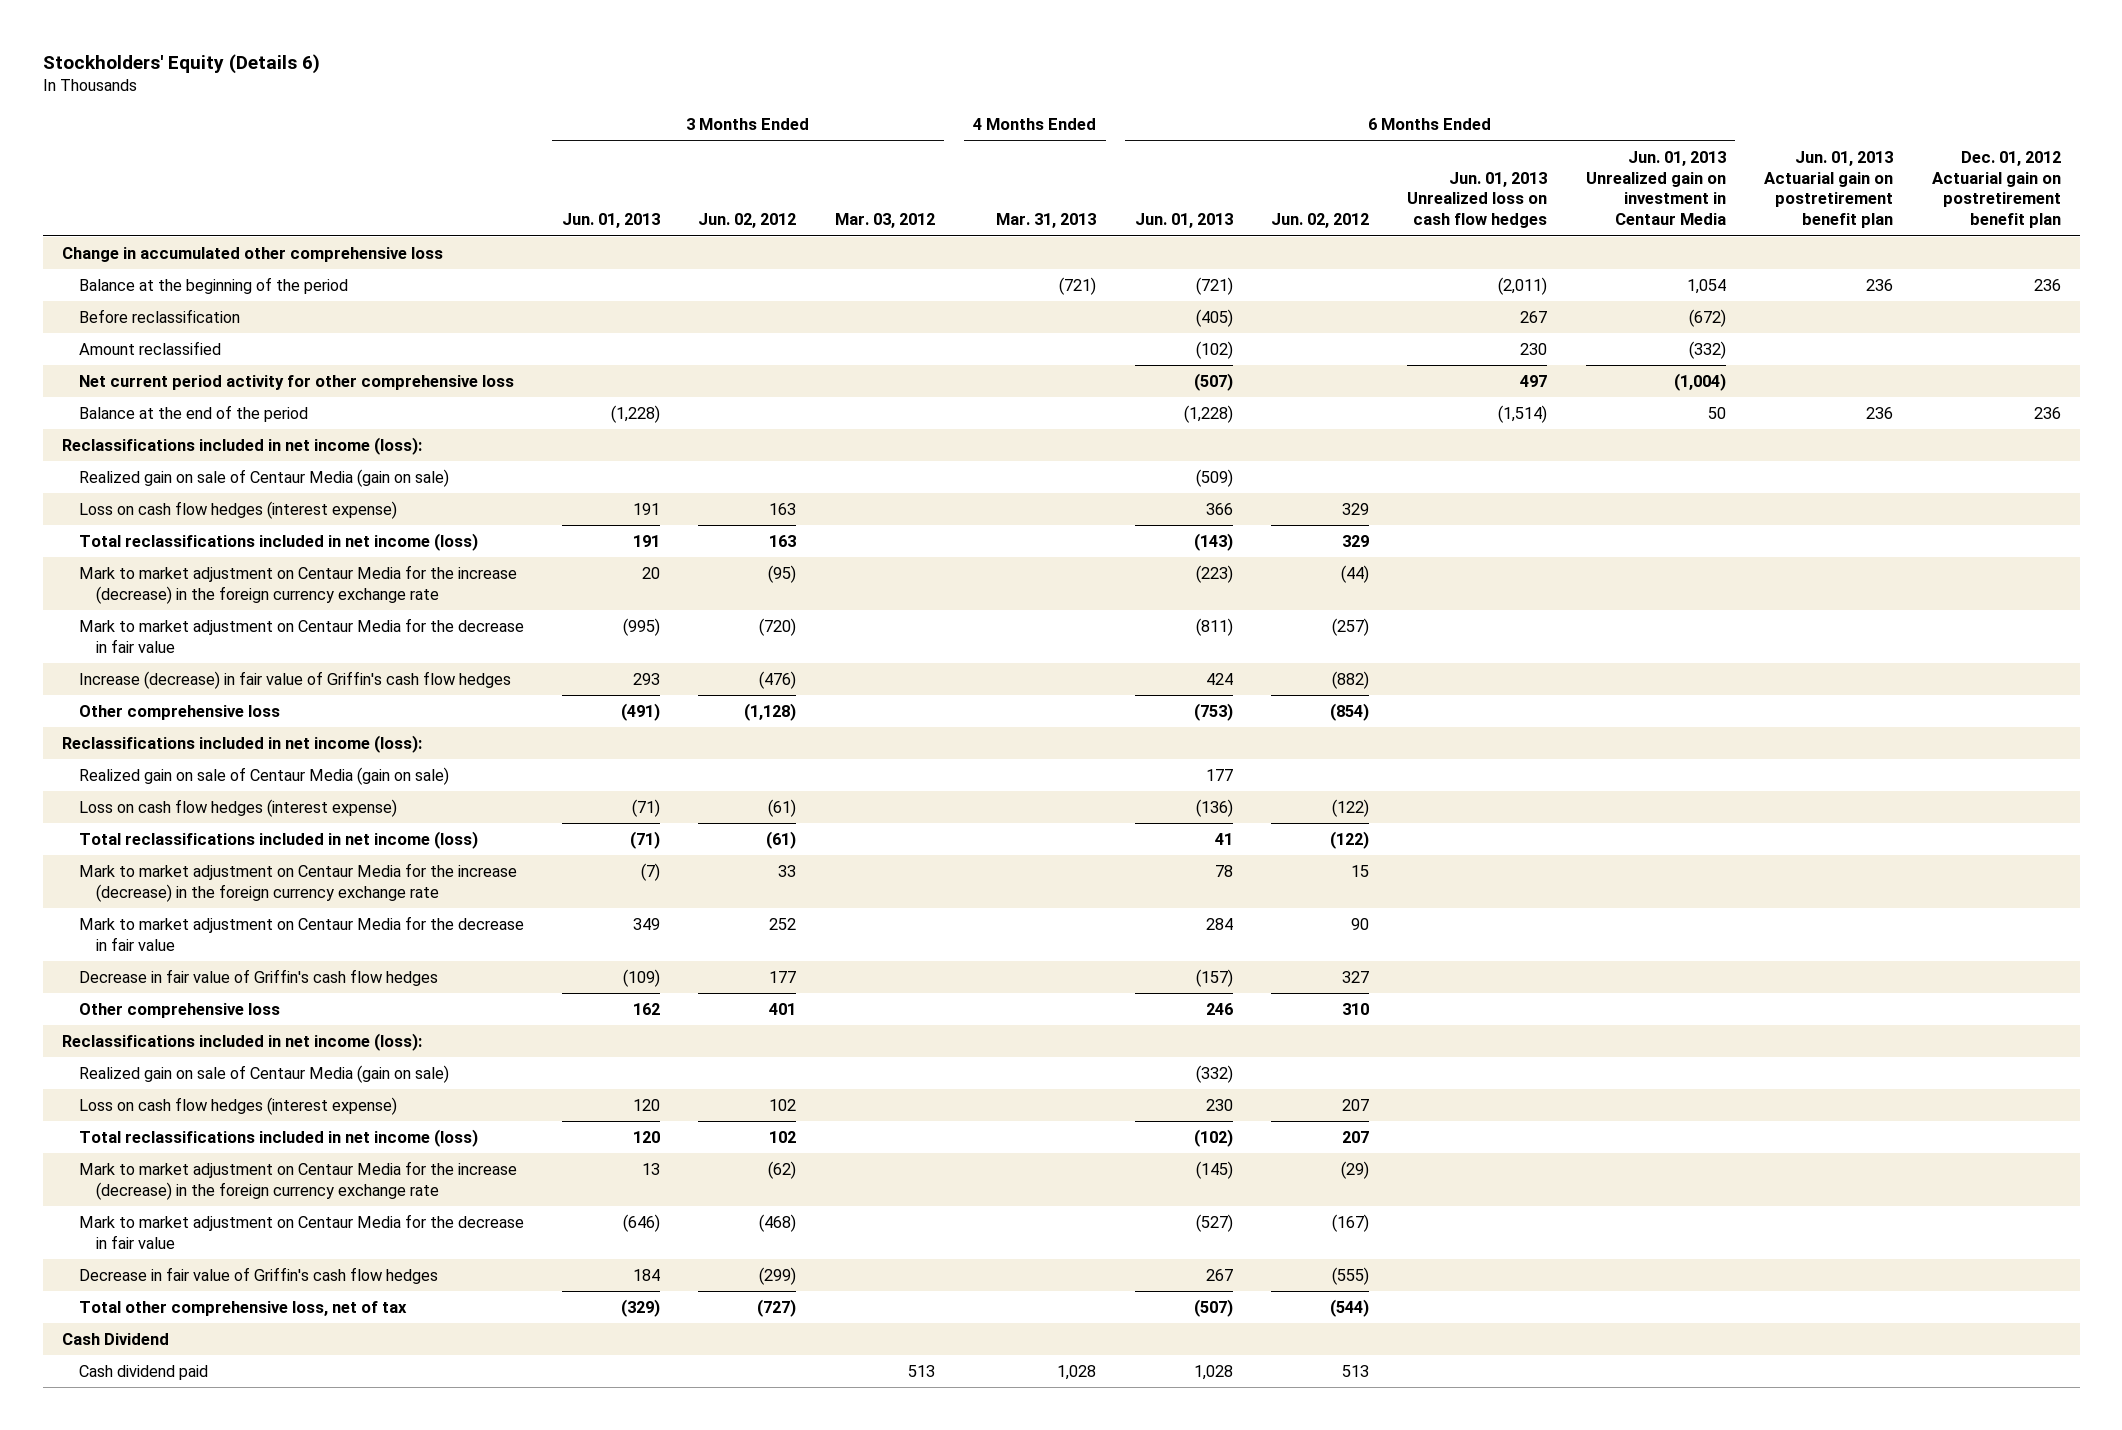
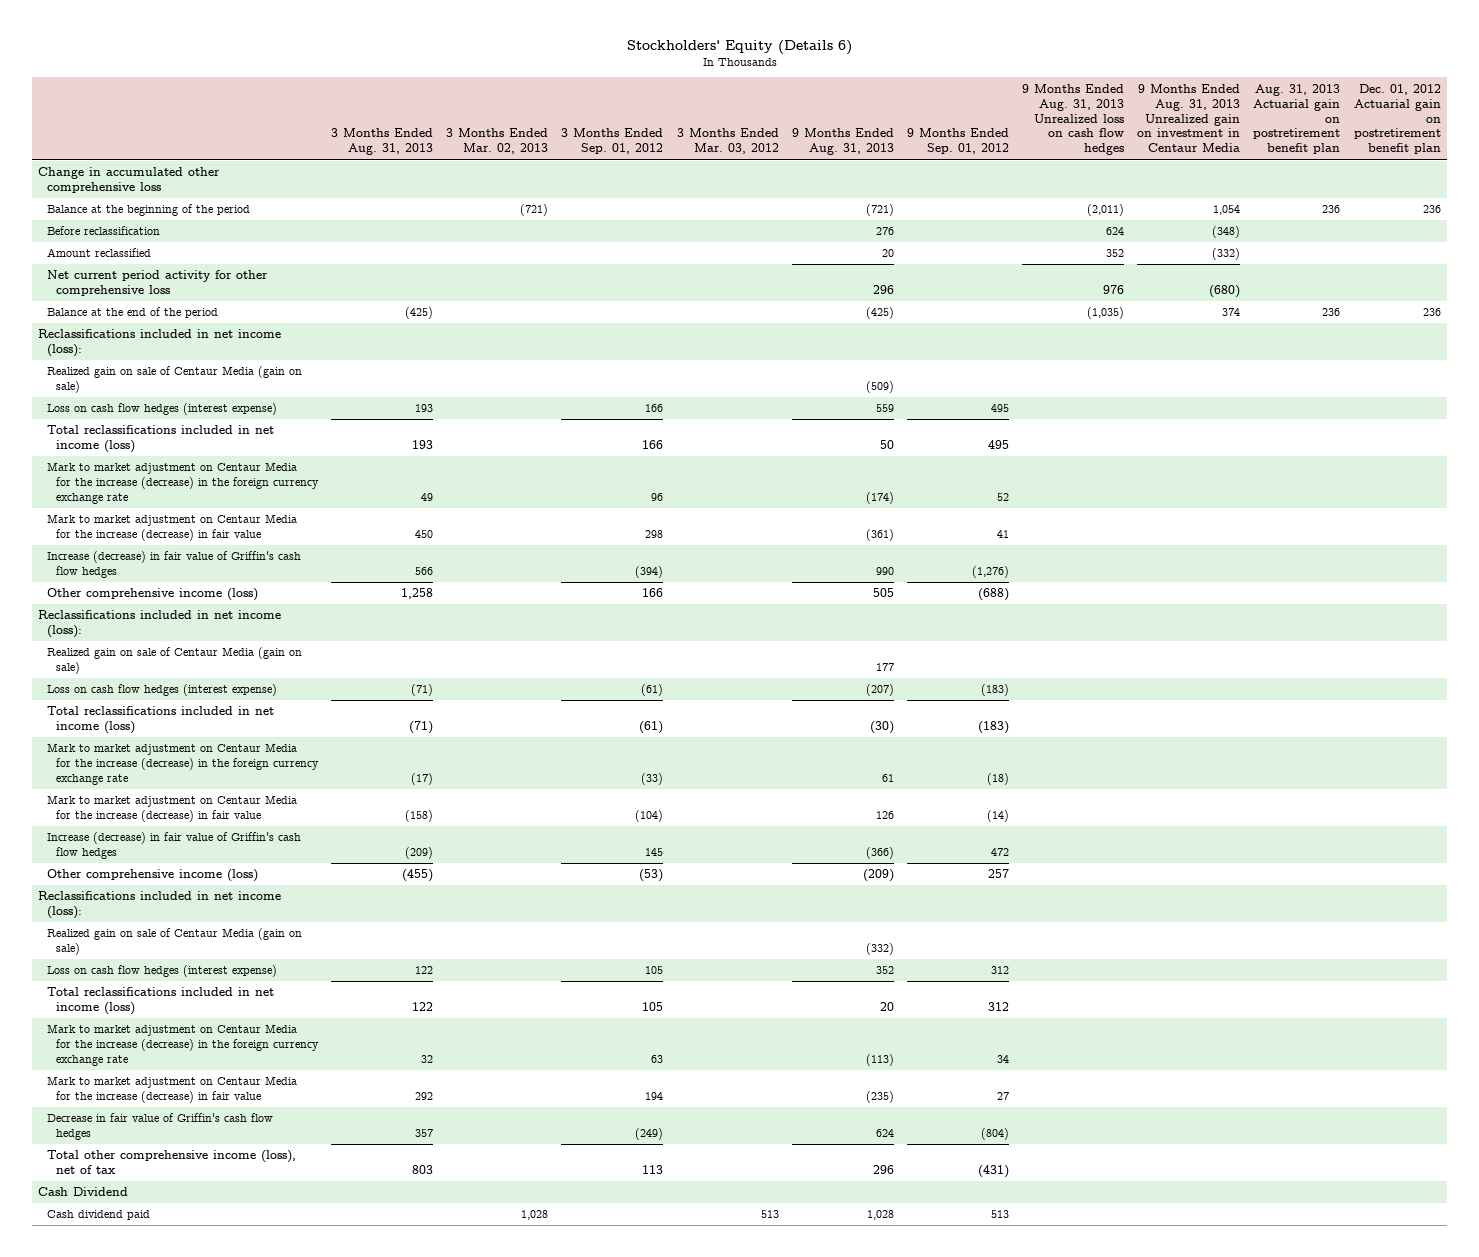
- | 3 Months Ended Jun. 01, 2013 | 3 Months Ended Jun. 02, 2012 | 3 Months Ended Mar. 03, 2012 | 4 Months Ended Mar. 31, 2013 | 6 Months Ended Jun. 01, 2013 | 6 Months Ended Jun. 02, 2012 | 6 Months Ended Jun. 01, 2013 Unrealized loss on cash flow hedges | 6 Months Ended Jun. 01, 2013 Unrealized gain on investment in Centaur Media | Jun. 01, 2013 Actuarial gain on postretirement benefit plan | Dec. 01, 2012 Actuarial gain on postretirement benefit plan
+ | 3 Months Ended Aug. 31, 2013 | 3 Months Ended Mar. 02, 2013 | 3 Months Ended Sep. 01, 2012 | 3 Months Ended Mar. 03, 2012 | 9 Months Ended Aug. 31, 2013 | 9 Months Ended Sep. 01, 2012 | 9 Months Ended Aug. 31, 2013 Unrealized loss on cash flow hedges | 9 Months Ended Aug. 31, 2013 Unrealized gain on investment in Centaur Media | Aug. 31, 2013 Actuarial gain on postretirement benefit plan | Dec. 01, 2012 Actuarial gain on postretirement benefit plan
- Mark to market adjustment on Centaur Media for the decrease in fair value | (995) | (720) | | | (811) | (257) | | | |
+ Mark to market adjustment on Centaur Media for the increase (decrease) in fair value | 450 | | 298 | | (361) | 41 | | | |
- Other comprehensive loss | (491) | (1,128) | | | (753) | (854) | | | |
+ Other comprehensive income (loss) | 1,258 | | 166 | | 505 | (688) | | | |
- Mark to market adjustment on Centaur Media for the decrease in fair value | 349 | 252 | | | 284 | 90 | | | |
- Decrease in fair value of Griffin's cash flow hedges | (109) | 177 | | | (157) | 327 | | | |
- Other comprehensive loss | 162 | 401 | | | 246 | 310 | | | |
+ Mark to market adjustment on Centaur Media for the increase (decrease) in fair value | (158) | | (104) | | 126 | (14) | | | |
+ Increase (decrease) in fair value of Griffin's cash flow hedges | (209) | | 145 | | (366) | 472 | | | |
+ Other comprehensive income (loss) | (455) | | (53) | | (209) | 257 | | | |
- Mark to market adjustment on Centaur Media for the decrease in fair value | (646) | (468) | | | (527) | (167) | | | |
+ Mark to market adjustment on Centaur Media for the increase (decrease) in fair value | 292 | | 194 | | (235) | 27 | | | |
- Total other comprehensive loss, net of tax | (329) | (727) | | | (507) | (544) | | | |
+ Total other comprehensive income (loss), net of tax | 803 | | 113 | | 296 | (431) | | | |

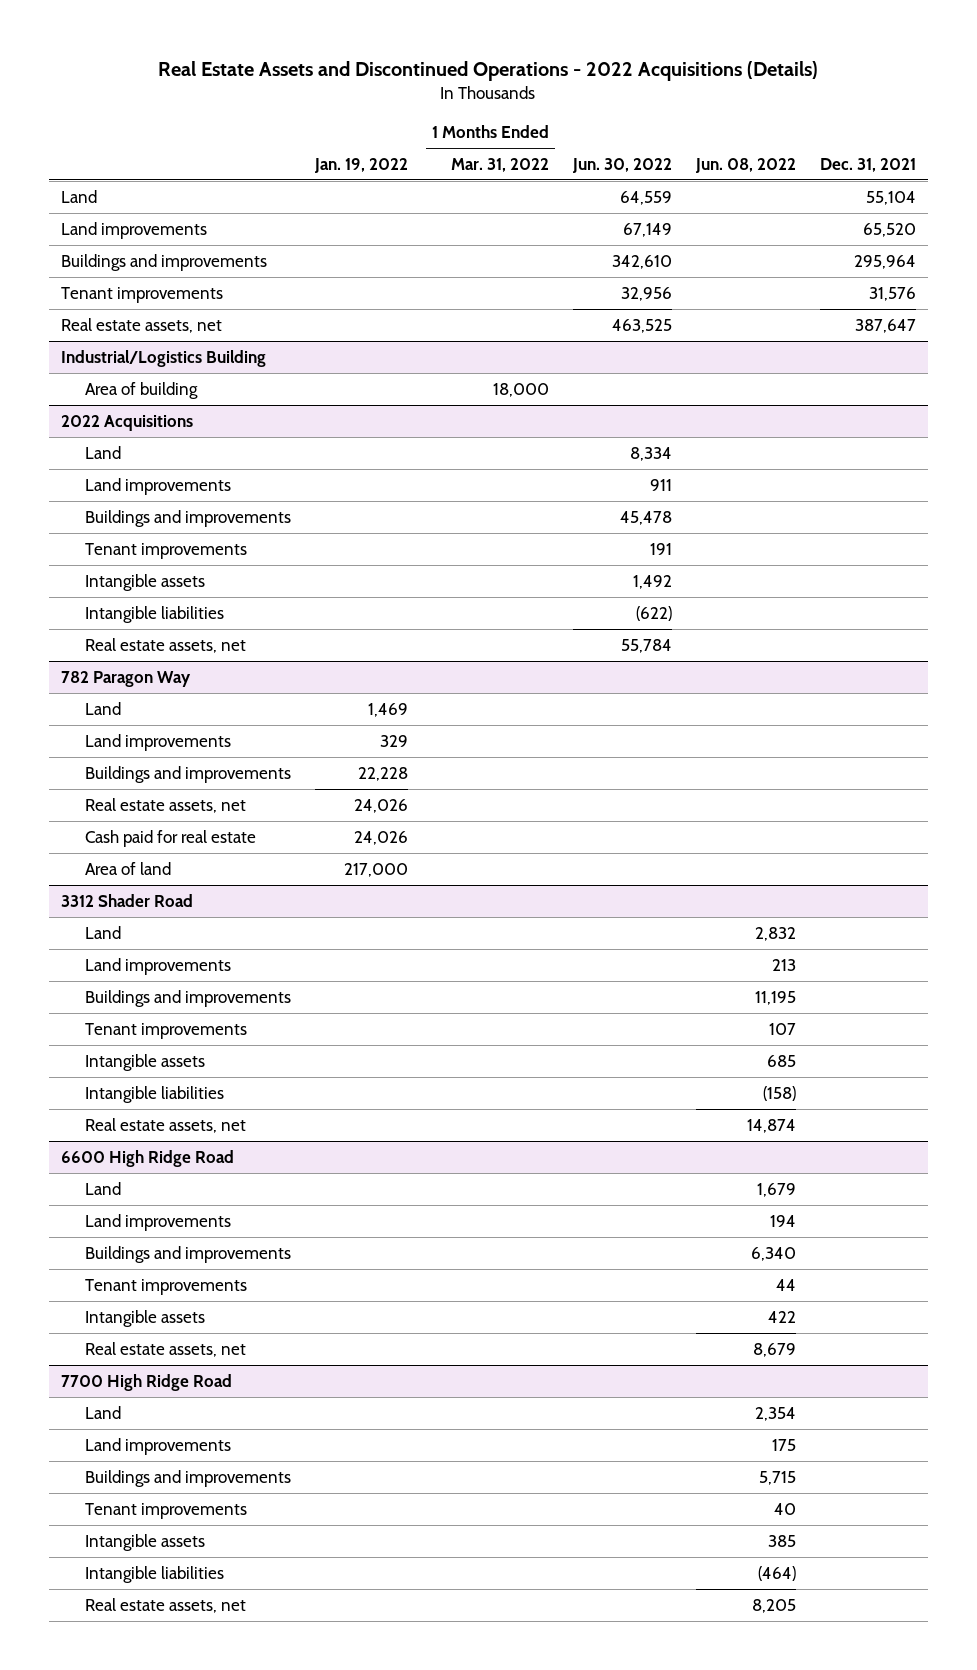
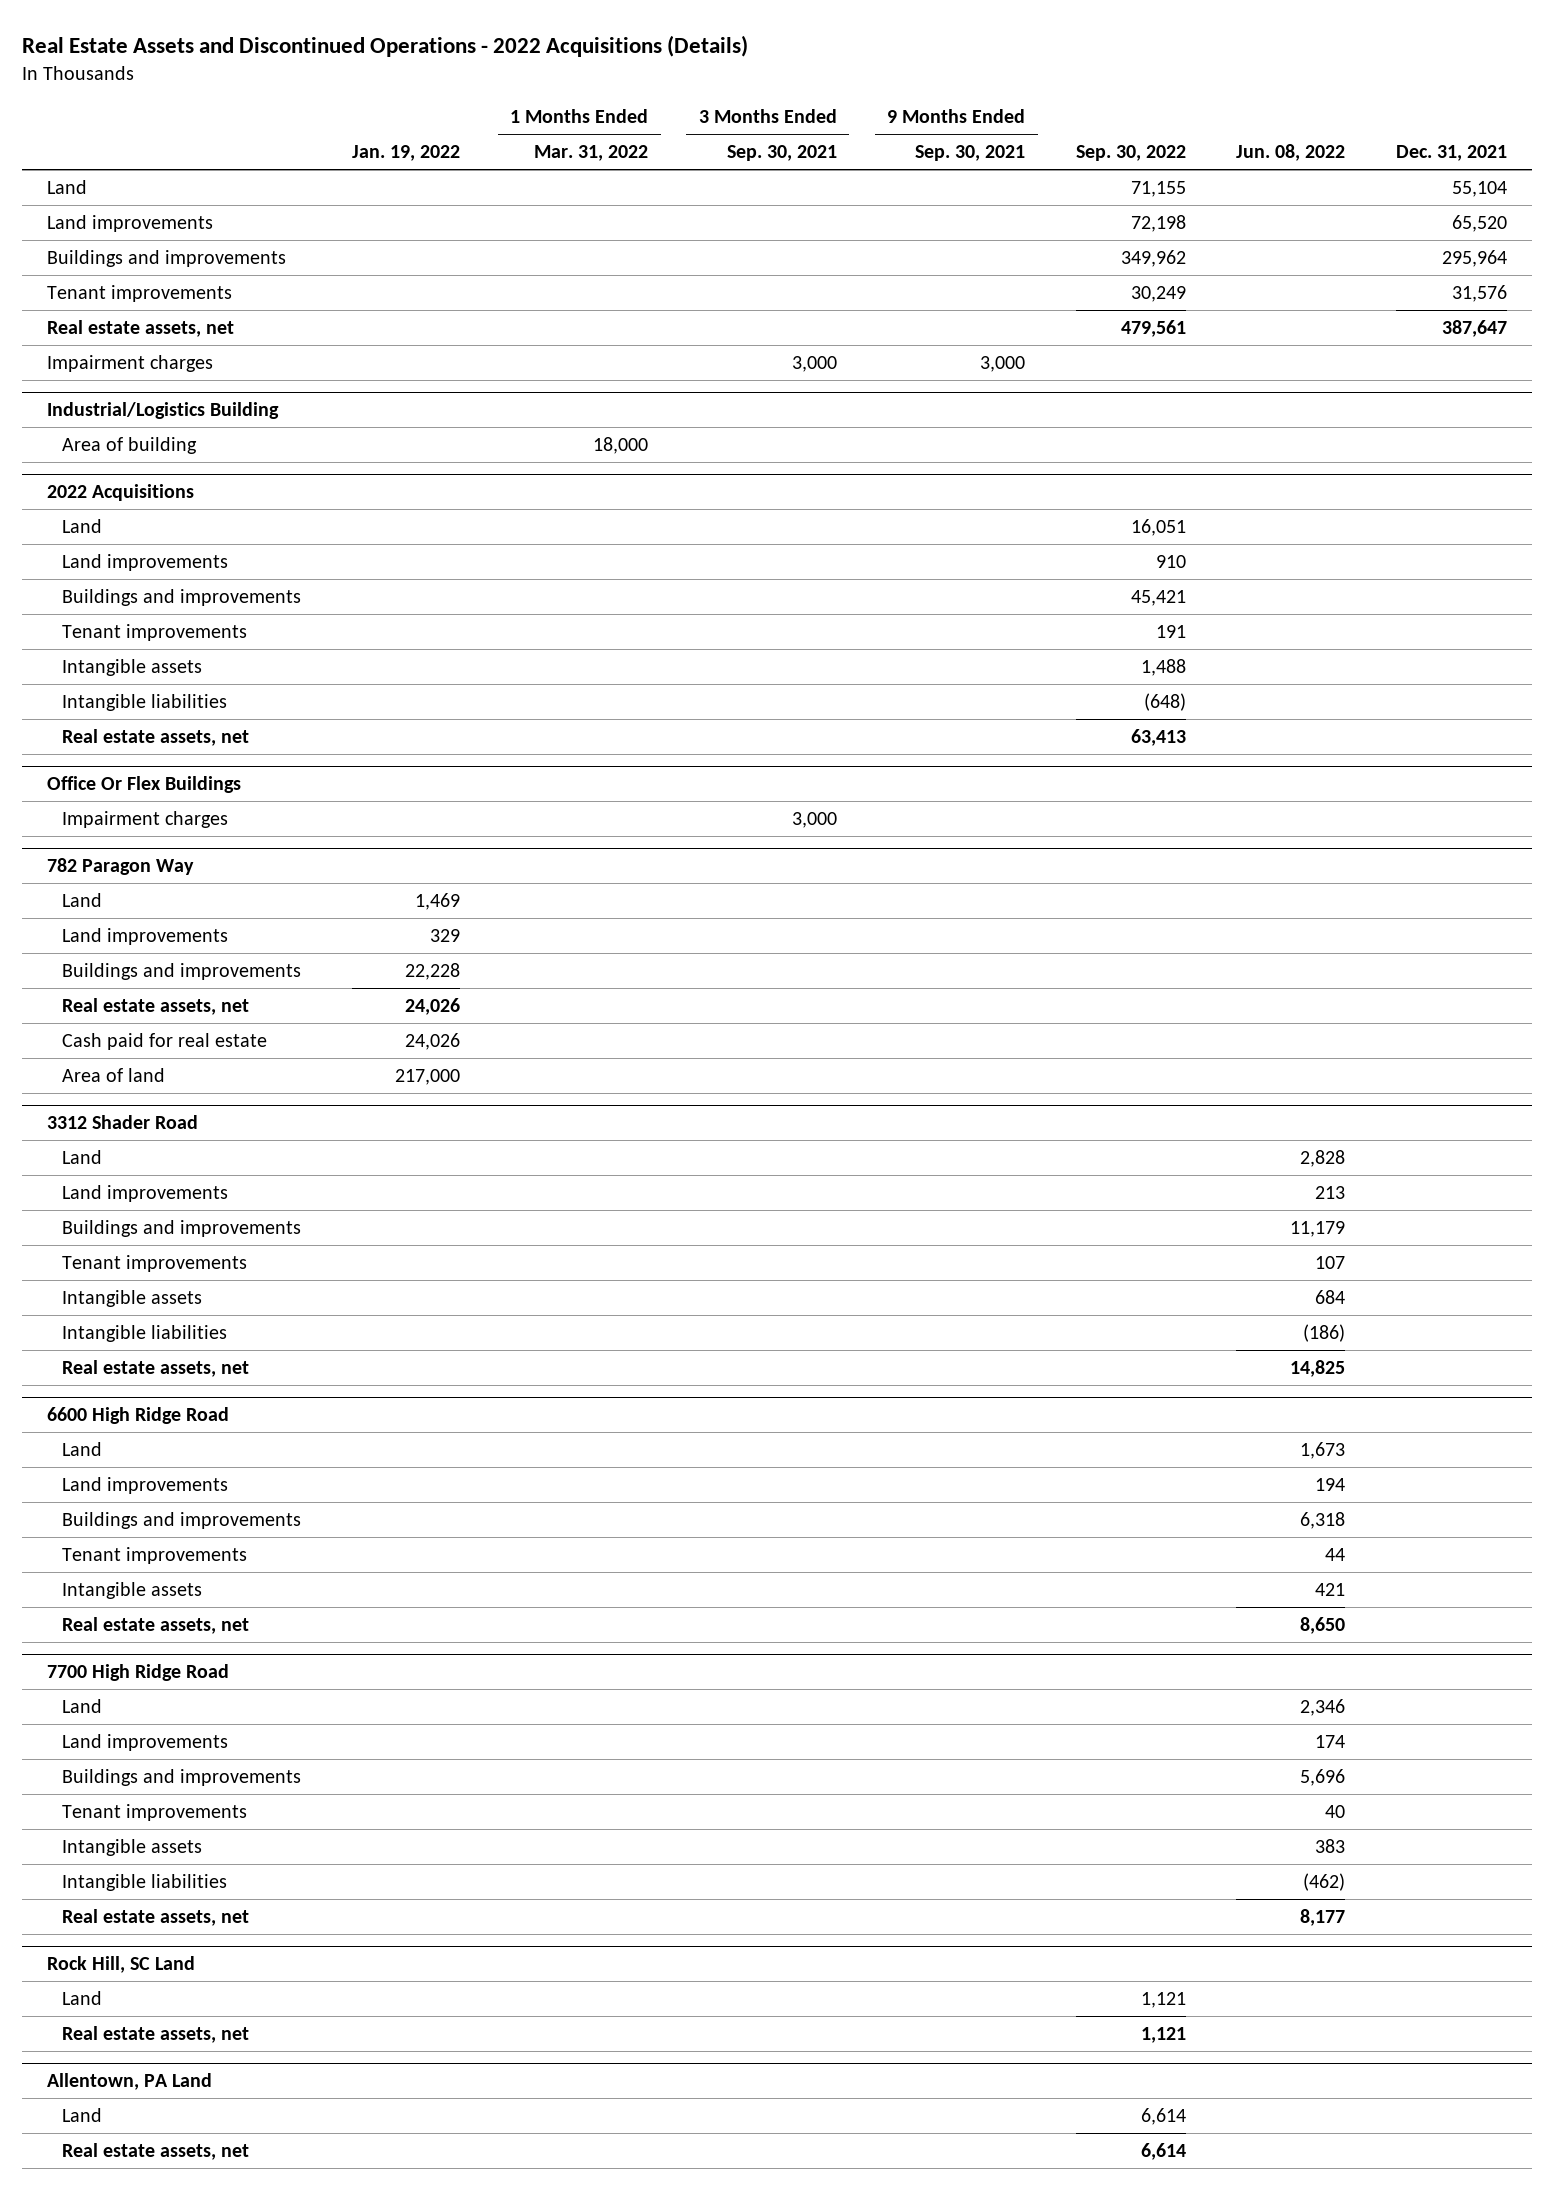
- | Jan. 19, 2022 | 1 Months Ended Mar. 31, 2022 | Jun. 30, 2022 | Jun. 08, 2022 | Dec. 31, 2021
+ | Jan. 19, 2022 | 1 Months Ended Mar. 31, 2022 | 3 Months Ended Sep. 30, 2021 | 9 Months Ended Sep. 30, 2021 | Sep. 30, 2022 | Jun. 08, 2022 | Dec. 31, 2021
+ Impairment charges | | | 3,000 | 3,000 | | |
+ Office Or Flex Buildings
+ Impairment charges | | | 3,000 | | | |
@ 3312 Shader Road
- Land | | | | 2,832 |
+ Land | | | | | | 2,828 |
- Buildings and improvements | | | | 11,195 |
+ Buildings and improvements | | | | | | 11,179 |
- Intangible assets | | | | 685 |
- Intangible liabilities | | | | (158) |
- Real estate assets, net | | | | 14,874 |
+ Intangible assets | | | | | | 684 |
+ Intangible liabilities | | | | | | (186) |
+ Real estate assets, net | | | | | | 14,825 |
@ 6600 High Ridge Road
- Land | | | | 1,679 |
+ Land | | | | | | 1,673 |
- Buildings and improvements | | | | 6,340 |
+ Buildings and improvements | | | | | | 6,318 |
- Intangible assets | | | | 422 |
- Real estate assets, net | | | | 8,679 |
+ Intangible assets | | | | | | 421 |
+ Real estate assets, net | | | | | | 8,650 |
@ 7700 High Ridge Road
- Land | | | | 2,354 |
- Land improvements | | | | 175 |
- Buildings and improvements | | | | 5,715 |
+ Land | | | | | | 2,346 |
+ Land improvements | | | | | | 174 |
+ Buildings and improvements | | | | | | 5,696 |
- Intangible assets | | | | 385 |
- Intangible liabilities | | | | (464) |
- Real estate assets, net | | | | 8,205 |
+ Intangible assets | | | | | | 383 |
+ Intangible liabilities | | | | | | (462) |
+ Real estate assets, net | | | | | | 8,177 |
+ Rock Hill, SC Land
+ Land | | | | | 1,121 | |
+ Real estate assets, net | | | | | 1,121 | |
+ Allentown, PA Land
+ Land | | | | | 6,614 | |
+ Real estate assets, net | | | | | 6,614 | |

